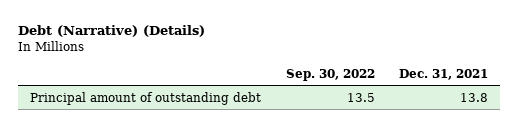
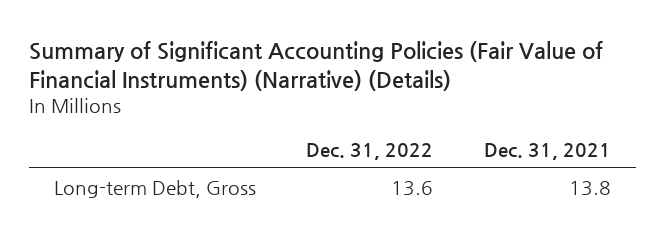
- Debt (Narrative) (Details)
+ Summary of Significant Accounting Policies (Fair Value of Financial Instruments) (Narrative) (Details)
- | Sep. 30, 2022 | Dec. 31, 2021
+ | Dec. 31, 2022 | Dec. 31, 2021
- Principal amount of outstanding debt | 13.5 | 13.8
+ Long-term Debt, Gross | 13.6 | 13.8

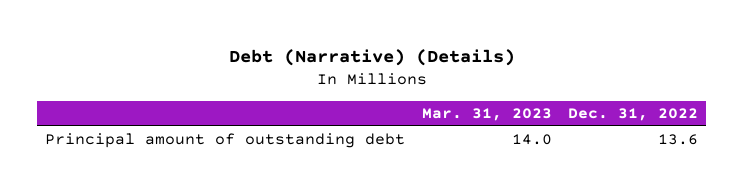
- Summary of Significant Accounting Policies (Fair Value of Financial Instruments) (Narrative) (Details)
+ Debt (Narrative) (Details)
- | Dec. 31, 2022 | Dec. 31, 2021
+ | Mar. 31, 2023 | Dec. 31, 2022
- Long-term Debt, Gross | 13.6 | 13.8
+ Principal amount of outstanding debt | 14.0 | 13.6

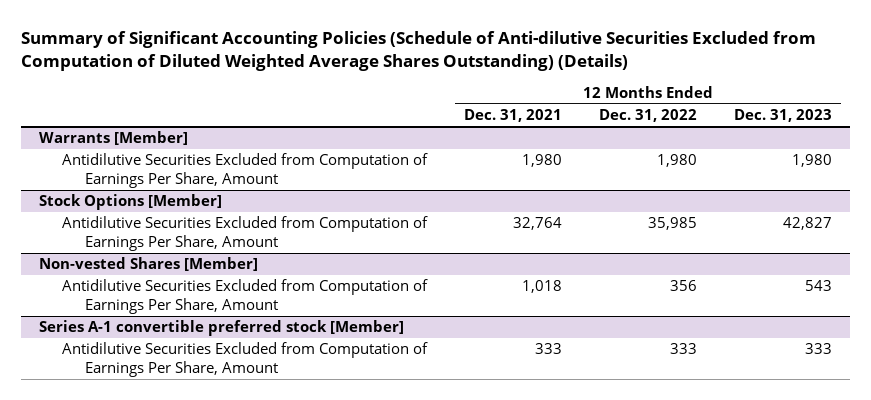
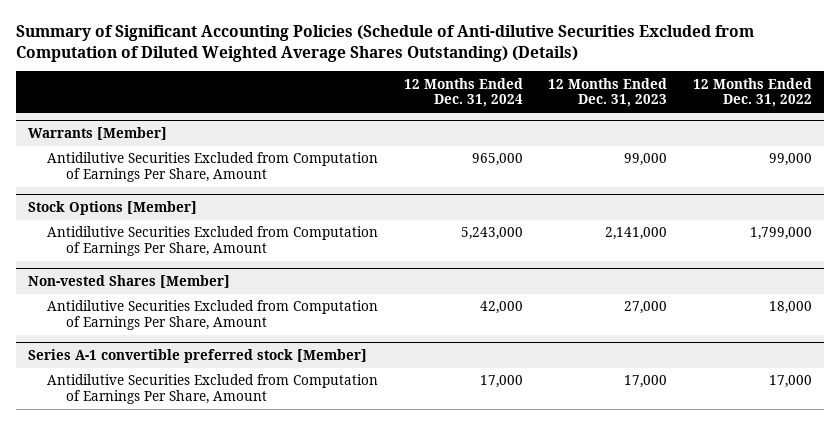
- | 12 Months Ended Dec. 31, 2021 | 12 Months Ended Dec. 31, 2022 | 12 Months Ended Dec. 31, 2023
+ | 12 Months Ended Dec. 31, 2024 | 12 Months Ended Dec. 31, 2023 | 12 Months Ended Dec. 31, 2022
@ Warrants [Member]
- Antidilutive Securities Excluded from Computation of Earnings Per Share, Amount | 1,980 | 1,980 | 1,980
+ Antidilutive Securities Excluded from Computation of Earnings Per Share, Amount | 965,000 | 99,000 | 99,000
@ Stock Options [Member]
- Antidilutive Securities Excluded from Computation of Earnings Per Share, Amount | 32,764 | 35,985 | 42,827
+ Antidilutive Securities Excluded from Computation of Earnings Per Share, Amount | 5,243,000 | 2,141,000 | 1,799,000
@ Non-vested Shares [Member]
- Antidilutive Securities Excluded from Computation of Earnings Per Share, Amount | 1,018 | 356 | 543
+ Antidilutive Securities Excluded from Computation of Earnings Per Share, Amount | 42,000 | 27,000 | 18,000
@ Series A-1 convertible preferred stock [Member]
- Antidilutive Securities Excluded from Computation of Earnings Per Share, Amount | 333 | 333 | 333
+ Antidilutive Securities Excluded from Computation of Earnings Per Share, Amount | 17,000 | 17,000 | 17,000

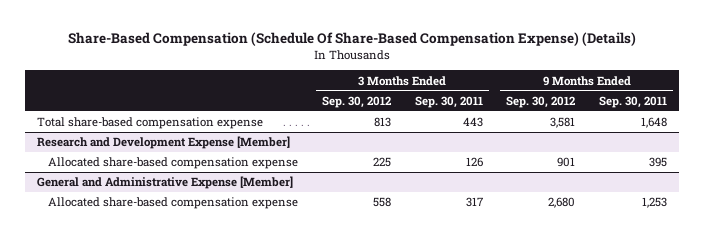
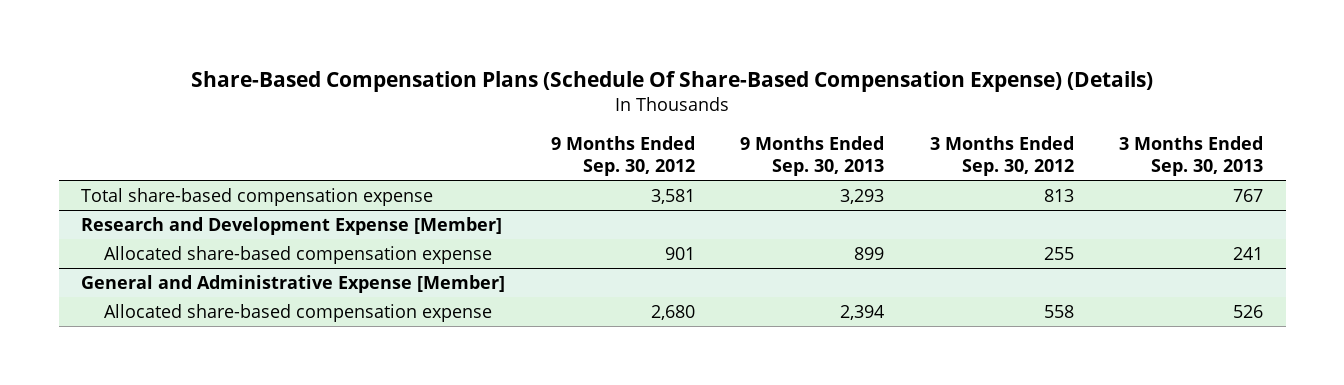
- Share-Based Compensation (Schedule Of Share-Based Compensation Expense) (Details)
+ Share-Based Compensation Plans (Schedule Of Share-Based Compensation Expense) (Details)
- | 3 Months Ended Sep. 30, 2012 | 3 Months Ended Sep. 30, 2011 | 9 Months Ended Sep. 30, 2012 | 9 Months Ended Sep. 30, 2011
+ | 9 Months Ended Sep. 30, 2012 | 9 Months Ended Sep. 30, 2013 | 3 Months Ended Sep. 30, 2012 | 3 Months Ended Sep. 30, 2013
@ Research and Development Expense [Member]
- Allocated share-based compensation expense | 225 | 126 | 901 | 395
+ Allocated share-based compensation expense | 901 | 899 | 255 | 241

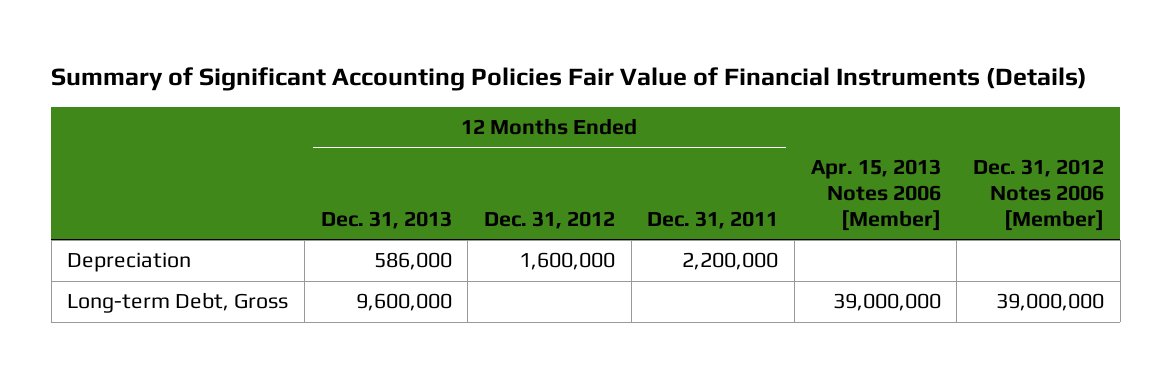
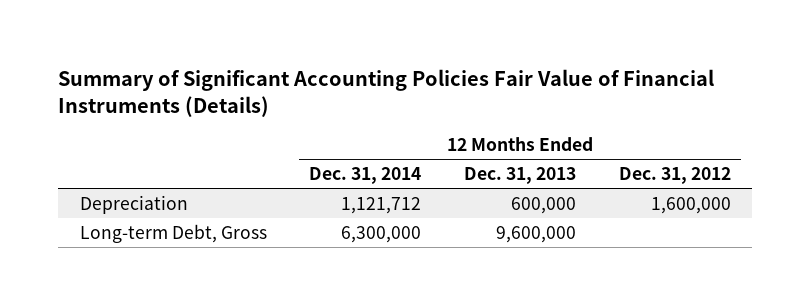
- | 12 Months Ended Dec. 31, 2013 | 12 Months Ended Dec. 31, 2012 | 12 Months Ended Dec. 31, 2011 | Apr. 15, 2013 Notes 2006 [Member] | Dec. 31, 2012 Notes 2006 [Member]
+ | 12 Months Ended Dec. 31, 2014 | 12 Months Ended Dec. 31, 2013 | 12 Months Ended Dec. 31, 2012
- Depreciation | 586,000 | 1,600,000 | 2,200,000 | |
+ Depreciation | 1,121,712 | 600,000 | 1,600,000

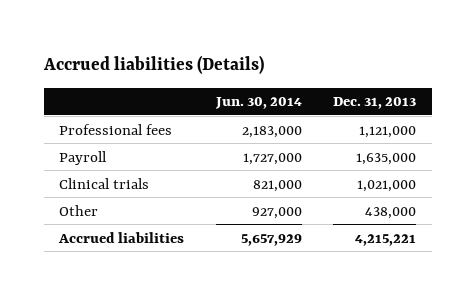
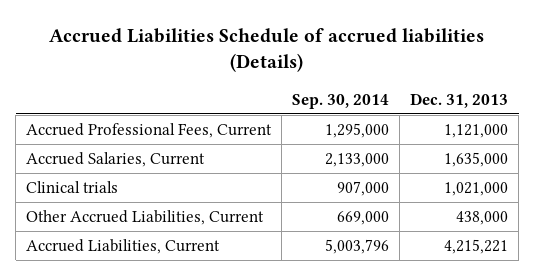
- Accrued liabilities (Details)
+ Accrued Liabilities Schedule of accrued liabilities (Details)
- | Jun. 30, 2014 | Dec. 31, 2013
+ | Sep. 30, 2014 | Dec. 31, 2013
- Professional fees | 2,183,000 | 1,121,000
- Payroll | 1,727,000 | 1,635,000
+ Accrued Professional Fees, Current | 1,295,000 | 1,121,000
+ Accrued Salaries, Current | 2,133,000 | 1,635,000
- Other | 927,000 | 438,000
- Accrued liabilities | 5,657,929 | 4,215,221
+ Other Accrued Liabilities, Current | 669,000 | 438,000
+ Accrued Liabilities, Current | 5,003,796 | 4,215,221

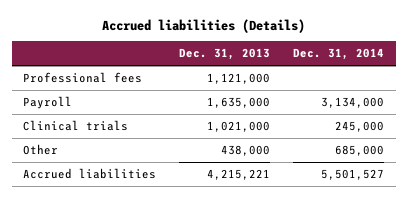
- Accrued Liabilities Schedule of accrued liabilities (Details)
+ Accrued liabilities (Details)
- | Sep. 30, 2014 | Dec. 31, 2013
+ | Dec. 31, 2013 | Dec. 31, 2014
- Accrued Professional Fees, Current | 1,295,000 | 1,121,000
- Accrued Salaries, Current | 2,133,000 | 1,635,000
+ Professional fees | 1,121,000 |
+ Payroll | 1,635,000 | 3,134,000
- Other Accrued Liabilities, Current | 669,000 | 438,000
- Accrued Liabilities, Current | 5,003,796 | 4,215,221
+ Other | 438,000 | 685,000
+ Accrued liabilities | 4,215,221 | 5,501,527

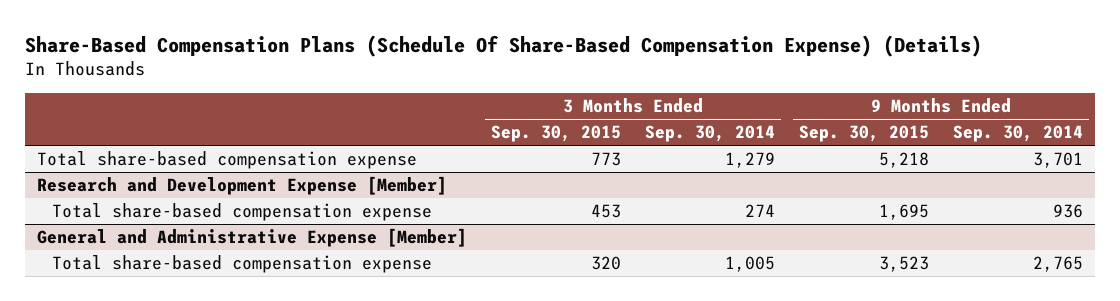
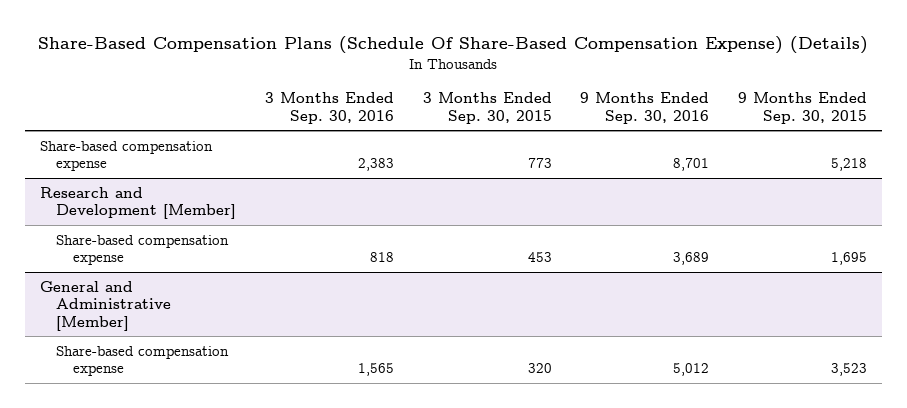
- | 3 Months Ended Sep. 30, 2015 | 3 Months Ended Sep. 30, 2014 | 9 Months Ended Sep. 30, 2015 | 9 Months Ended Sep. 30, 2014
+ | 3 Months Ended Sep. 30, 2016 | 3 Months Ended Sep. 30, 2015 | 9 Months Ended Sep. 30, 2016 | 9 Months Ended Sep. 30, 2015
- Total share-based compensation expense | 773 | 1,279 | 5,218 | 3,701
- Research and Development Expense [Member]
- Total share-based compensation expense | 453 | 274 | 1,695 | 936
- General and Administrative Expense [Member]
- Total share-based compensation expense | 320 | 1,005 | 3,523 | 2,765
+ Share-based compensation expense | 2,383 | 773 | 8,701 | 5,218
+ Research and Development [Member]
+ Share-based compensation expense | 818 | 453 | 3,689 | 1,695
+ General and Administrative [Member]
+ Share-based compensation expense | 1,565 | 320 | 5,012 | 3,523

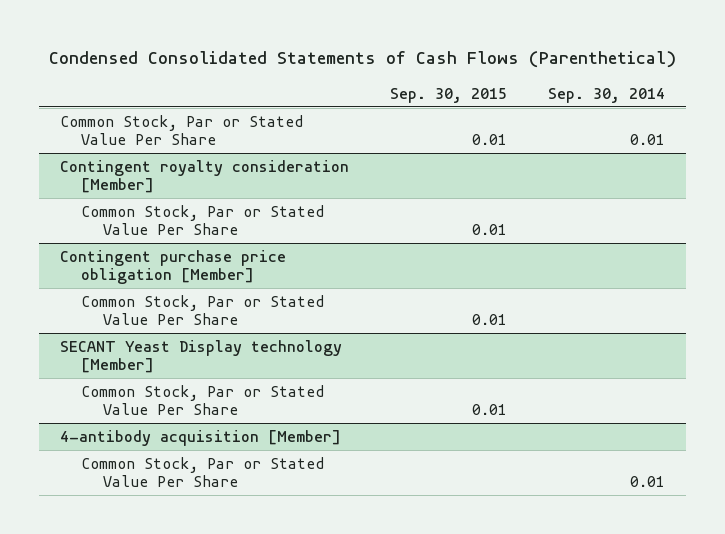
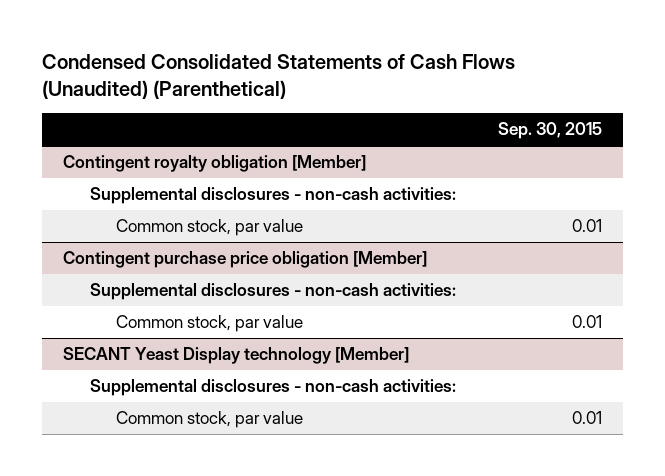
- Condensed Consolidated Statements of Cash Flows (Parenthetical)
+ Condensed Consolidated Statements of Cash Flows (Unaudited) (Parenthetical)
- | Sep. 30, 2015 | Sep. 30, 2014
+ | Sep. 30, 2015
- Common Stock, Par or Stated Value Per Share | 0.01 | 0.01
- Contingent royalty consideration [Member]
- Common Stock, Par or Stated Value Per Share | 0.01 |
+ Contingent royalty obligation [Member]
+ Supplemental disclosures - non-cash activities:
+ Common stock, par value | 0.01
@ Contingent purchase price obligation [Member]
- Common Stock, Par or Stated Value Per Share | 0.01 |
+ Supplemental disclosures - non-cash activities:
+ Common stock, par value | 0.01
@ SECANT Yeast Display technology [Member]
- Common Stock, Par or Stated Value Per Share | 0.01 |
- 4-antibody acquisition [Member]
- Common Stock, Par or Stated Value Per Share | | 0.01
@ SECANT Yeast Display technology [Member]
+ Supplemental disclosures - non-cash activities:
+ Common stock, par value | 0.01

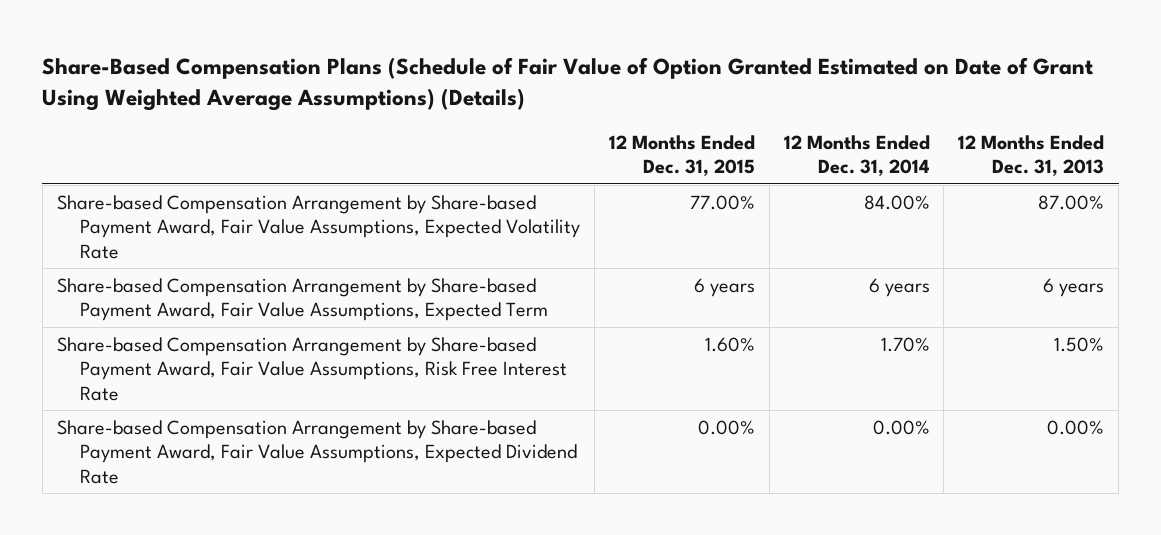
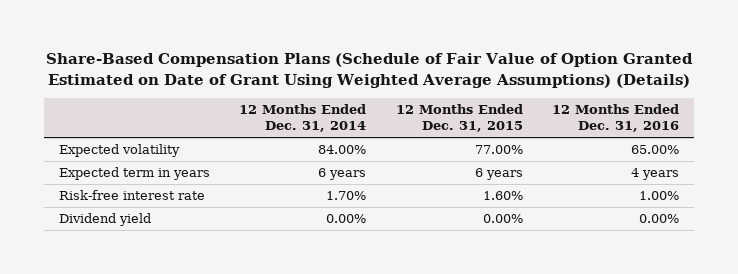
- | 12 Months Ended Dec. 31, 2015 | 12 Months Ended Dec. 31, 2014 | 12 Months Ended Dec. 31, 2013
+ | 12 Months Ended Dec. 31, 2014 | 12 Months Ended Dec. 31, 2015 | 12 Months Ended Dec. 31, 2016
- Share-based Compensation Arrangement by Share-based Payment Award, Fair Value Assumptions, Expected Volatility Rate | 77.00% | 84.00% | 87.00%
- Share-based Compensation Arrangement by Share-based Payment Award, Fair Value Assumptions, Expected Term | 6 years | 6 years | 6 years
- Share-based Compensation Arrangement by Share-based Payment Award, Fair Value Assumptions, Risk Free Interest Rate | 1.60% | 1.70% | 1.50%
- Share-based Compensation Arrangement by Share-based Payment Award, Fair Value Assumptions, Expected Dividend Rate | 0.00% | 0.00% | 0.00%
+ Expected volatility | 84.00% | 77.00% | 65.00%
+ Expected term in years | 6 years | 6 years | 4 years
+ Risk-free interest rate | 1.70% | 1.60% | 1.00%
+ Dividend yield | 0.00% | 0.00% | 0.00%

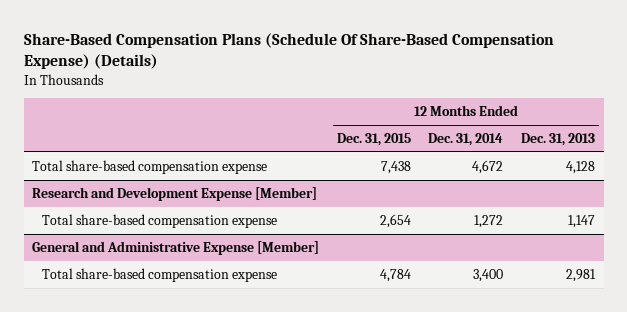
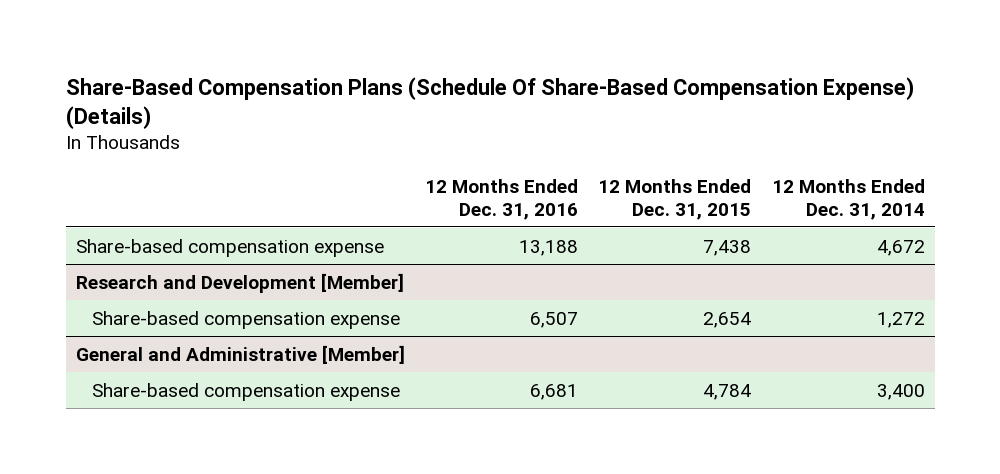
- | 12 Months Ended Dec. 31, 2015 | 12 Months Ended Dec. 31, 2014 | 12 Months Ended Dec. 31, 2013
+ | 12 Months Ended Dec. 31, 2016 | 12 Months Ended Dec. 31, 2015 | 12 Months Ended Dec. 31, 2014
- Total share-based compensation expense | 7,438 | 4,672 | 4,128
- Research and Development Expense [Member]
- Total share-based compensation expense | 2,654 | 1,272 | 1,147
- General and Administrative Expense [Member]
- Total share-based compensation expense | 4,784 | 3,400 | 2,981
+ Share-based compensation expense | 13,188 | 7,438 | 4,672
+ Research and Development [Member]
+ Share-based compensation expense | 6,507 | 2,654 | 1,272
+ General and Administrative [Member]
+ Share-based compensation expense | 6,681 | 4,784 | 3,400

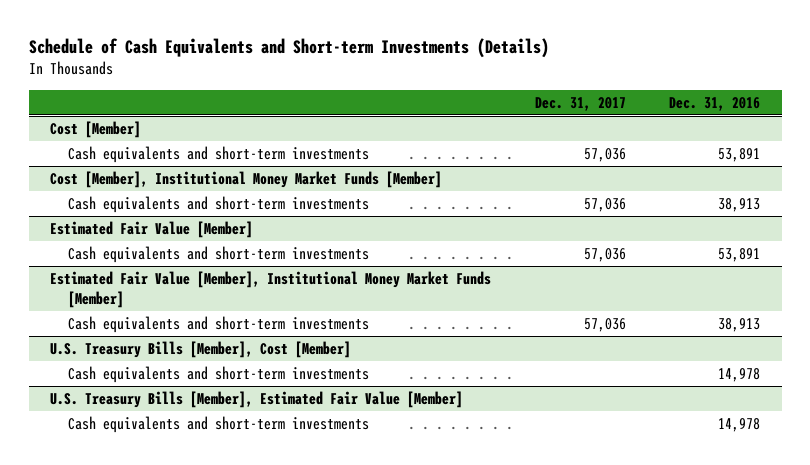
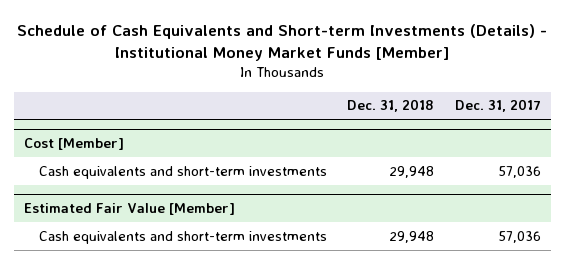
- Schedule of Cash Equivalents and Short-term Investments (Details)
+ Schedule of Cash Equivalents and Short-term Investments (Details) - Institutional Money Market Funds [Member]
- | Dec. 31, 2017 | Dec. 31, 2016
+ | Dec. 31, 2018 | Dec. 31, 2017
- Cost [Member], Institutional Money Market Funds [Member]
- Cash equivalents and short-term investments | 57,036 | 38,913
- Estimated Fair Value [Member], Institutional Money Market Funds [Member]
- Cash equivalents and short-term investments | 57,036 | 38,913
- U.S. Treasury Bills [Member], Cost [Member]
- Cash equivalents and short-term investments | | 14,978
- U.S. Treasury Bills [Member], Estimated Fair Value [Member]
- Cash equivalents and short-term investments | | 14,978

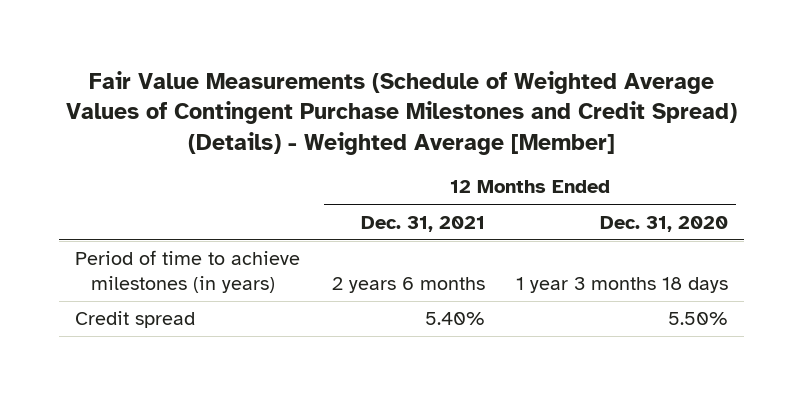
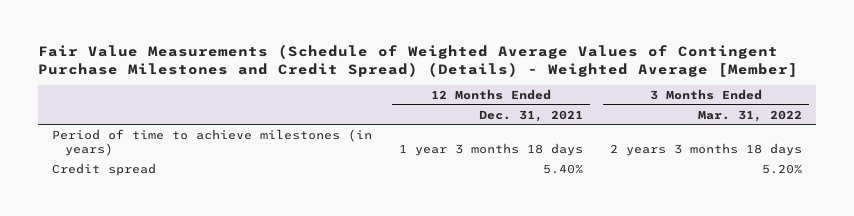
- | 12 Months Ended Dec. 31, 2021 | 12 Months Ended Dec. 31, 2020
+ | 12 Months Ended Dec. 31, 2021 | 3 Months Ended Mar. 31, 2022
- Period of time to achieve milestones (in years) | 2 years 6 months | 1 year 3 months 18 days
+ Period of time to achieve milestones (in years) | 1 year 3 months 18 days | 2 years 3 months 18 days

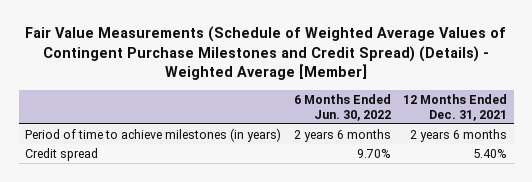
- | 12 Months Ended Dec. 31, 2021 | 3 Months Ended Mar. 31, 2022
+ | 6 Months Ended Jun. 30, 2022 | 12 Months Ended Dec. 31, 2021
- Period of time to achieve milestones (in years) | 1 year 3 months 18 days | 2 years 3 months 18 days
+ Period of time to achieve milestones (in years) | 2 years 6 months | 2 years 6 months

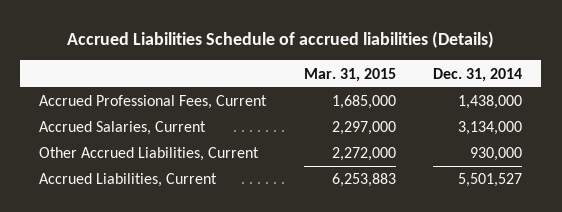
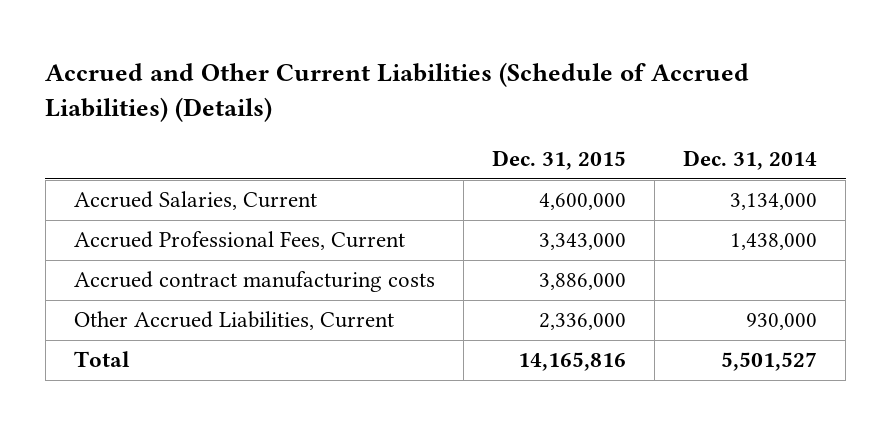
- Accrued Liabilities Schedule of accrued liabilities (Details)
+ Accrued and Other Current Liabilities (Schedule of Accrued Liabilities) (Details)
- | Mar. 31, 2015 | Dec. 31, 2014
+ | Dec. 31, 2015 | Dec. 31, 2014
moved down: Accrued Professional Fees, Current | 3,343,000 | 1,438,000
+ Accrued contract manufacturing costs | 3,886,000 |
- Accrued Liabilities, Current | 6,253,883 | 5,501,527
+ Total | 14,165,816 | 5,501,527

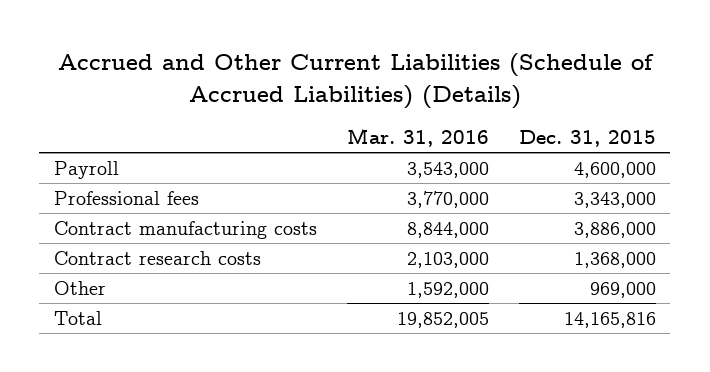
- | Dec. 31, 2015 | Dec. 31, 2014
+ | Mar. 31, 2016 | Dec. 31, 2015
- Accrued Salaries, Current | 4,600,000 | 3,134,000
- Accrued Professional Fees, Current | 3,343,000 | 1,438,000
- Accrued contract manufacturing costs | 3,886,000 |
- Other Accrued Liabilities, Current | 2,336,000 | 930,000
+ Payroll | 3,543,000 | 4,600,000
+ Professional fees | 3,770,000 | 3,343,000
+ Contract manufacturing costs | 8,844,000 | 3,886,000
+ Contract research costs | 2,103,000 | 1,368,000
+ Other | 1,592,000 | 969,000

